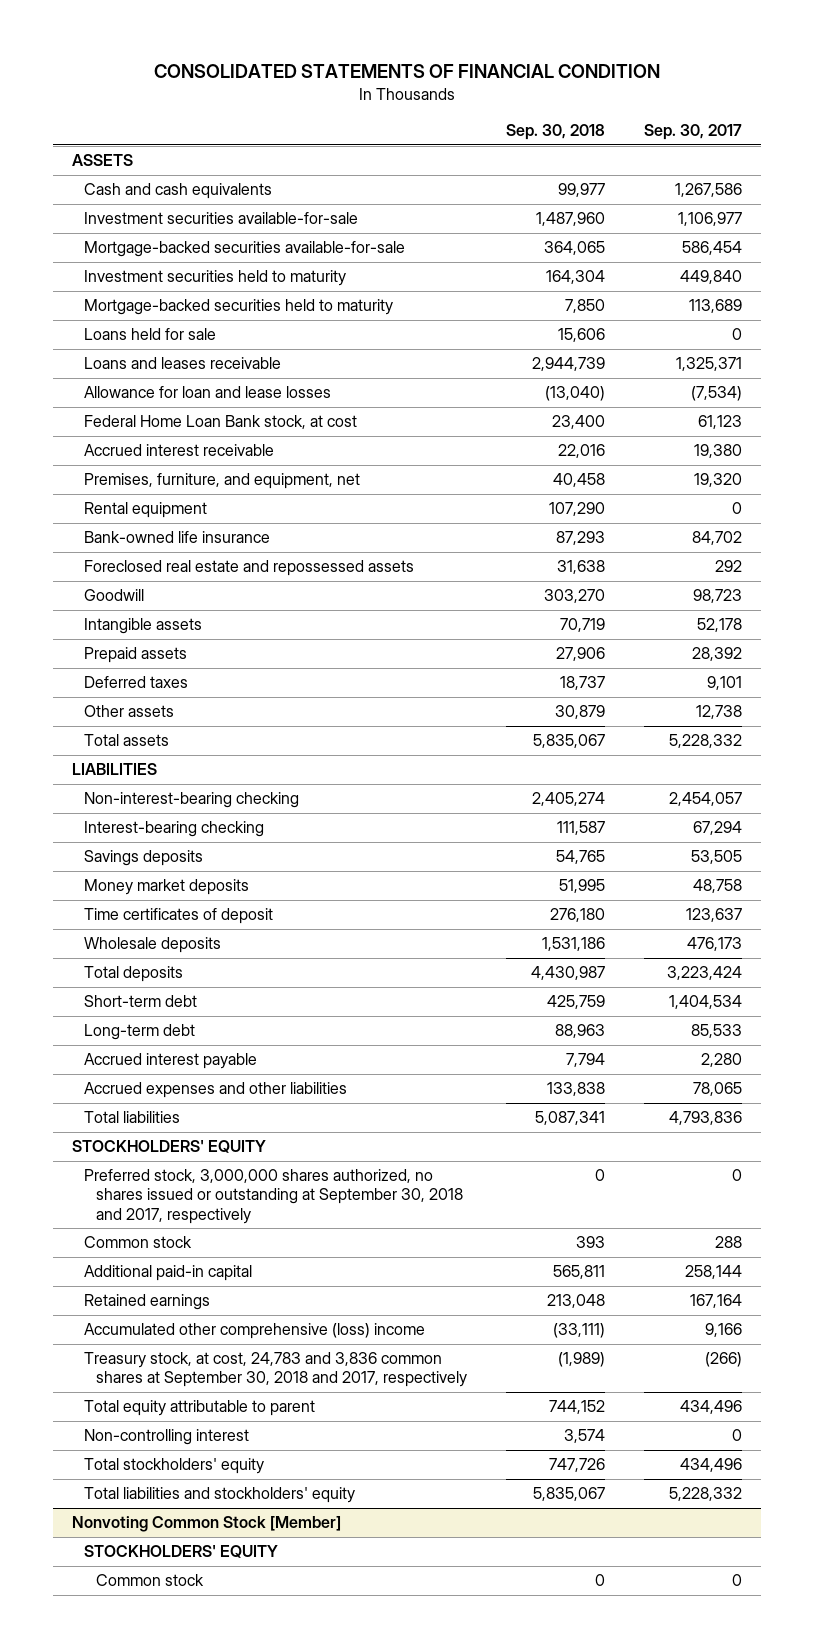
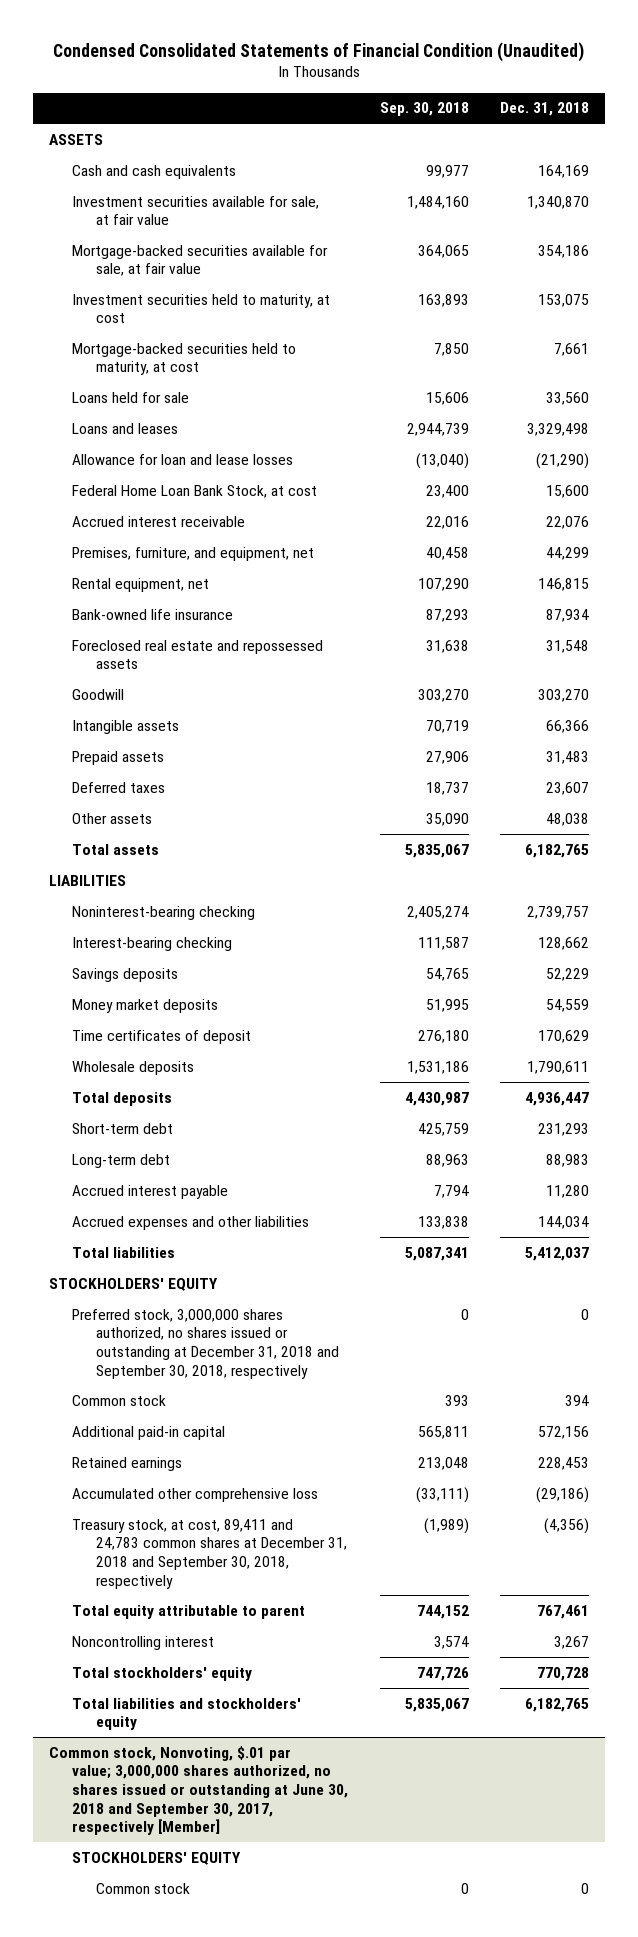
- CONSOLIDATED STATEMENTS OF FINANCIAL CONDITION
+ Condensed Consolidated Statements of Financial Condition (Unaudited)
- | Sep. 30, 2018 | Sep. 30, 2017
+ | Sep. 30, 2018 | Dec. 31, 2018
- Investment securities available-for-sale | 1,487,960 | 1,106,977
- Mortgage-backed securities available-for-sale | 364,065 | 586,454
- Investment securities held to maturity | 164,304 | 449,840
- Mortgage-backed securities held to maturity | 7,850 | 113,689
+ Investment securities available for sale, at fair value | 1,484,160 | 1,340,870
+ Mortgage-backed securities available for sale, at fair value | 364,065 | 354,186
+ Investment securities held to maturity, at cost | 163,893 | 153,075
+ Mortgage-backed securities held to maturity, at cost | 7,850 | 7,661
- Loans and leases receivable | 2,944,739 | 1,325,371
+ Loans and leases | 2,944,739 | 3,329,498
- Federal Home Loan Bank stock, at cost | 23,400 | 61,123
+ Federal Home Loan Bank Stock, at cost | 23,400 | 15,600
- Rental equipment | 107,290 | 0
+ Rental equipment, net | 107,290 | 146,815
- Other assets | 30,879 | 12,738
+ Other assets | 35,090 | 48,038
- Non-interest-bearing checking | 2,405,274 | 2,454,057
+ Noninterest-bearing checking | 2,405,274 | 2,739,757
- Preferred stock, 3,000,000 shares authorized, no shares issued or outstanding at September 30, 2018 and 2017, respectively | 0 | 0
+ Preferred stock, 3,000,000 shares authorized, no shares issued or outstanding at December 31, 2018 and September 30, 2018, respectively | 0 | 0
- Accumulated other comprehensive (loss) income | (33,111) | 9,166
- Treasury stock, at cost, 24,783 and 3,836 common shares at September 30, 2018 and 2017, respectively | (1,989) | (266)
+ Accumulated other comprehensive loss | (33,111) | (29,186)
+ Treasury stock, at cost, 89,411 and 24,783 common shares at December 31, 2018 and September 30, 2018, respectively | (1,989) | (4,356)
- Non-controlling interest | 3,574 | 0
+ Noncontrolling interest | 3,574 | 3,267
- Nonvoting Common Stock [Member]
+ Common stock, Nonvoting, $.01 par value; 3,000,000 shares authorized, no shares issued or outstanding at June 30, 2018 and September 30, 2017, respectively [Member]

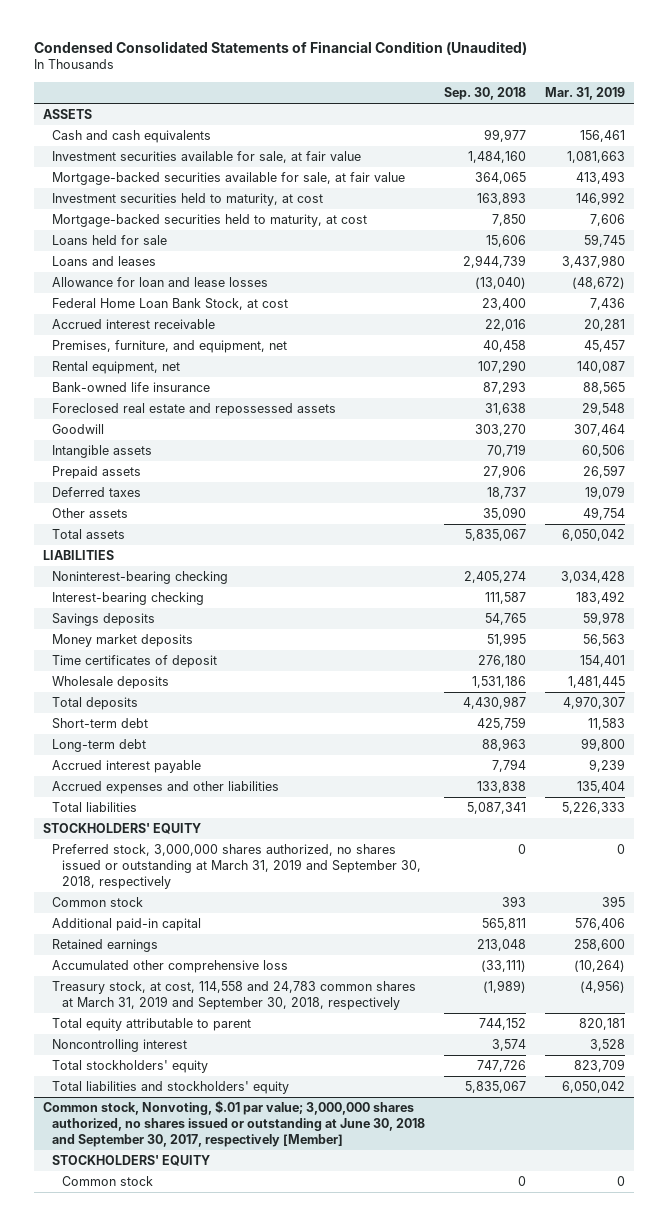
- | Sep. 30, 2018 | Dec. 31, 2018
+ | Sep. 30, 2018 | Mar. 31, 2019
- Preferred stock, 3,000,000 shares authorized, no shares issued or outstanding at December 31, 2018 and September 30, 2018, respectively | 0 | 0
+ Preferred stock, 3,000,000 shares authorized, no shares issued or outstanding at March 31, 2019 and September 30, 2018, respectively | 0 | 0
- Treasury stock, at cost, 89,411 and 24,783 common shares at December 31, 2018 and September 30, 2018, respectively | (1,989) | (4,356)
+ Treasury stock, at cost, 114,558 and 24,783 common shares at March 31, 2019 and September 30, 2018, respectively | (1,989) | (4,956)

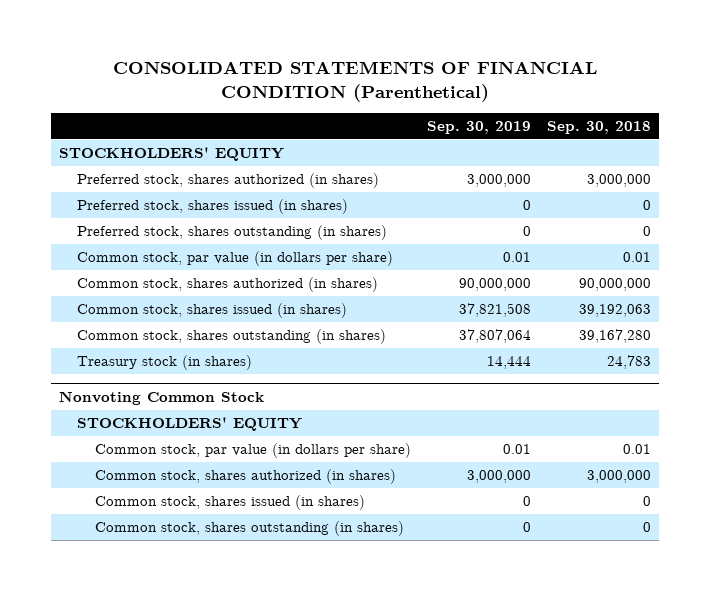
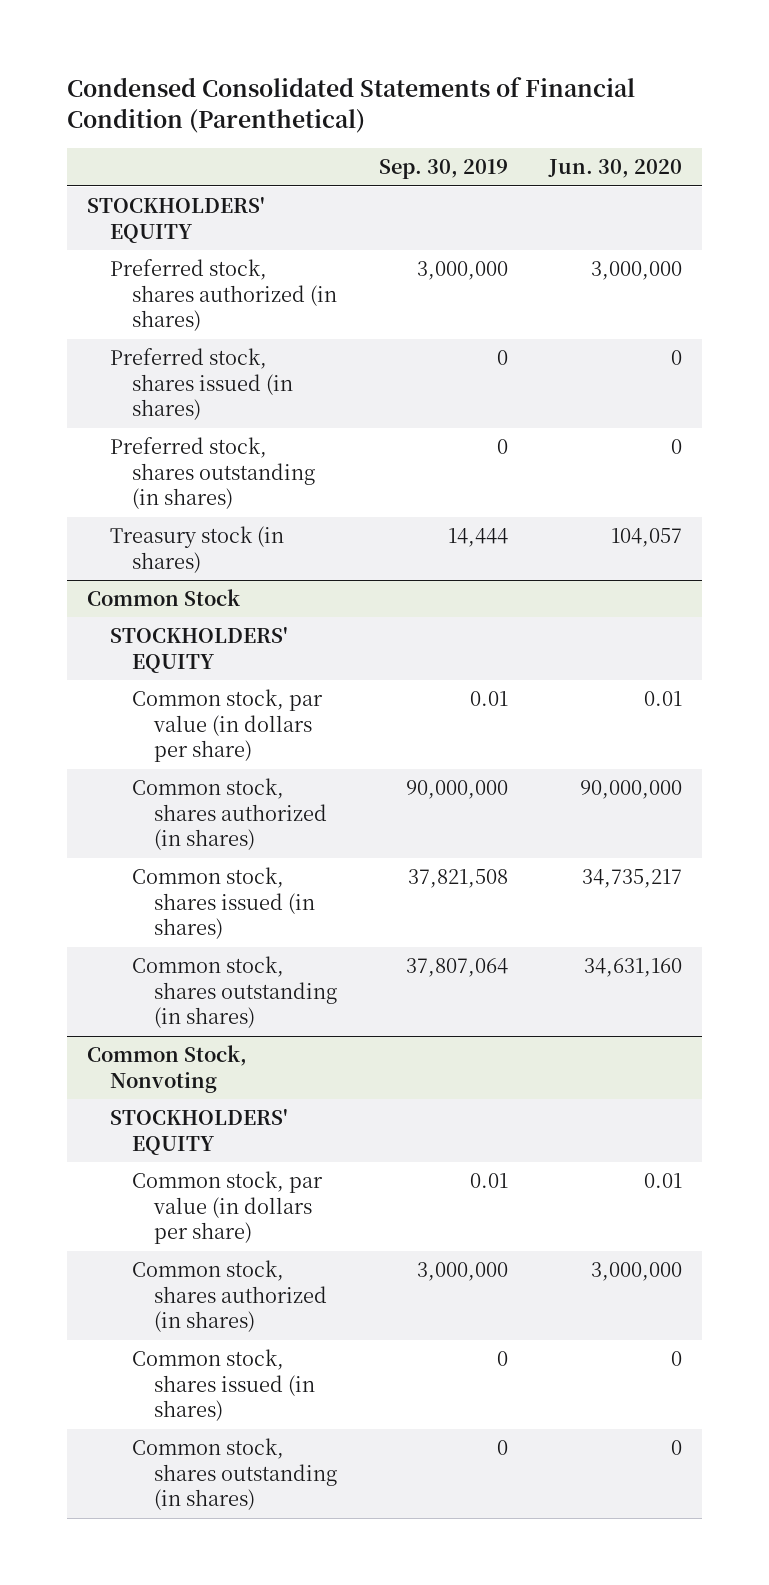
- CONSOLIDATED STATEMENTS OF FINANCIAL CONDITION (Parenthetical)
+ Condensed Consolidated Statements of Financial Condition (Parenthetical)
- | Sep. 30, 2019 | Sep. 30, 2018
+ | Sep. 30, 2019 | Jun. 30, 2020
moved up: Treasury stock (in shares) | 14,444 | 104,057
+ Common Stock
+ STOCKHOLDERS' EQUITY
- Nonvoting Common Stock
+ Common Stock, Nonvoting

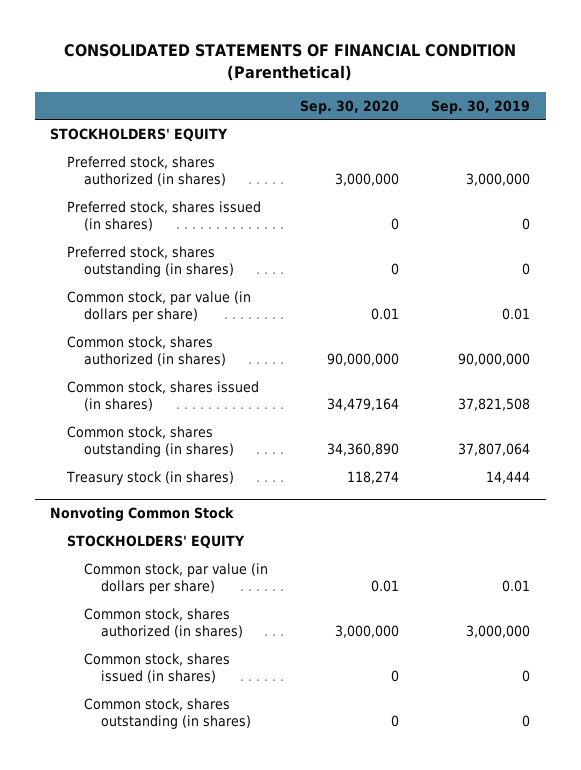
- Condensed Consolidated Statements of Financial Condition (Parenthetical)
+ CONSOLIDATED STATEMENTS OF FINANCIAL CONDITION (Parenthetical)
- | Sep. 30, 2019 | Jun. 30, 2020
+ | Sep. 30, 2020 | Sep. 30, 2019
- Common Stock
- STOCKHOLDERS' EQUITY
- Common Stock, Nonvoting
moved down: Treasury stock (in shares) | 118,274 | 14,444
+ Nonvoting Common Stock

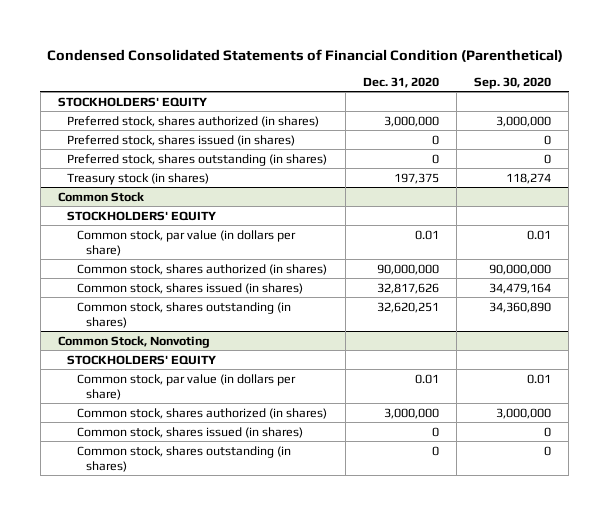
- CONSOLIDATED STATEMENTS OF FINANCIAL CONDITION (Parenthetical)
+ Condensed Consolidated Statements of Financial Condition (Parenthetical)
- | Sep. 30, 2020 | Sep. 30, 2019
+ | Dec. 31, 2020 | Sep. 30, 2020
moved up: Treasury stock (in shares) | 197,375 | 118,274
+ Common Stock
+ STOCKHOLDERS' EQUITY
- Nonvoting Common Stock
+ Common Stock, Nonvoting

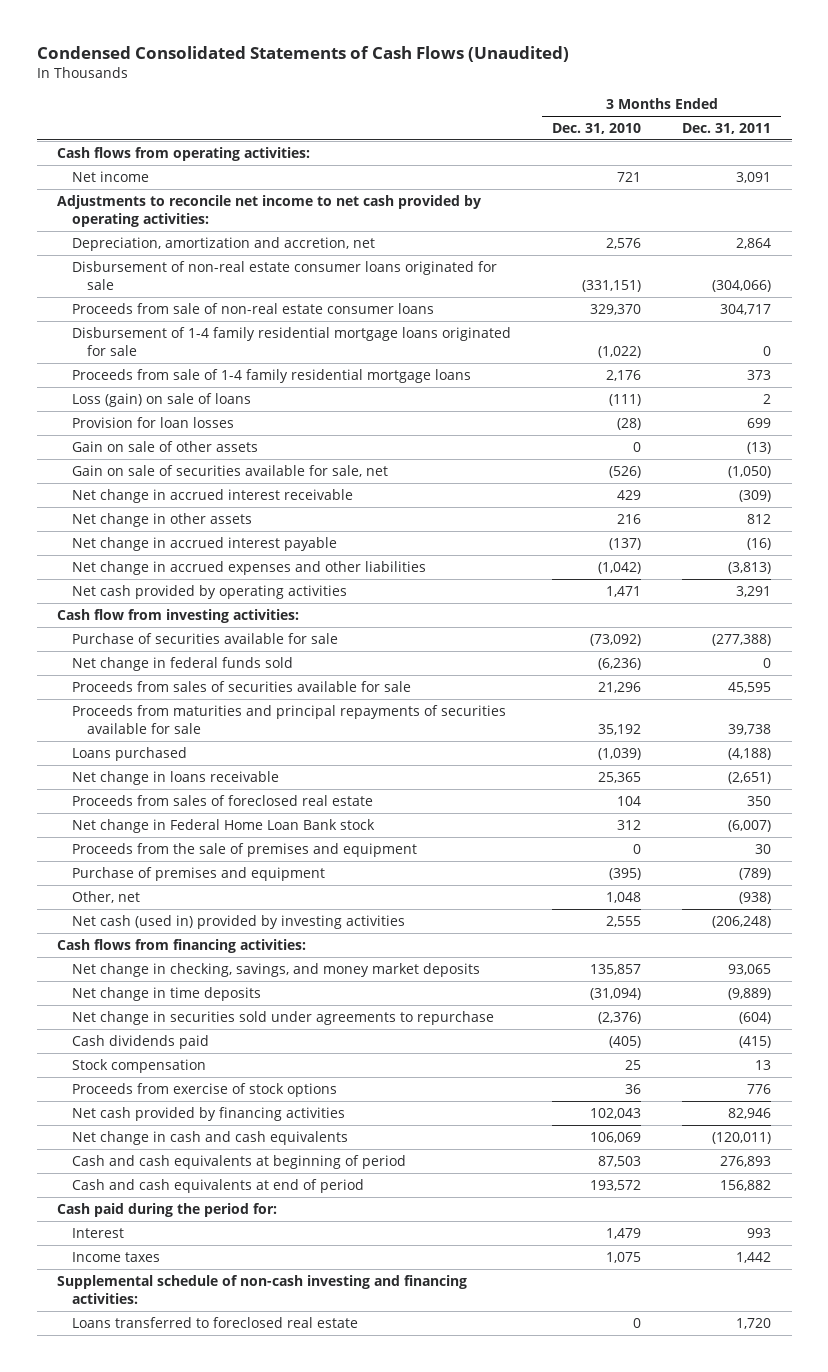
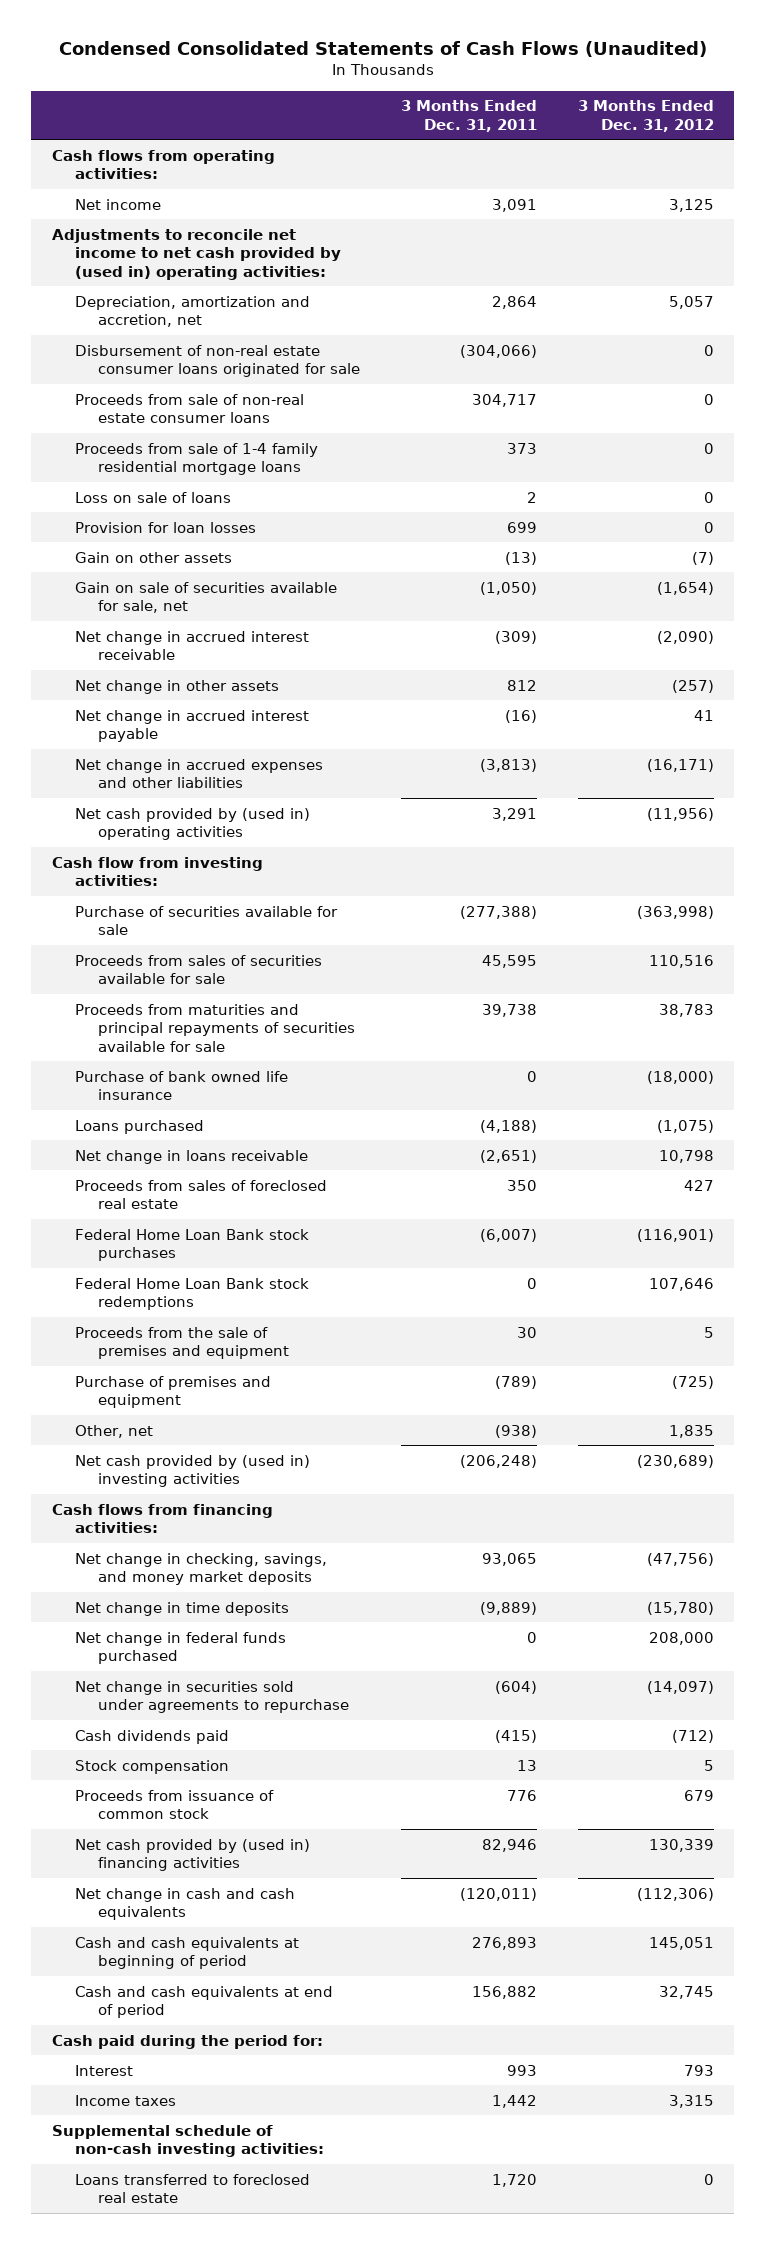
- | 3 Months Ended Dec. 31, 2010 | 3 Months Ended Dec. 31, 2011
+ | 3 Months Ended Dec. 31, 2011 | 3 Months Ended Dec. 31, 2012
- Adjustments to reconcile net income to net cash provided by operating activities:
+ Adjustments to reconcile net income to net cash provided by (used in) operating activities:
- Disbursement of 1-4 family residential mortgage loans originated for sale | (1,022) | 0
- Loss (gain) on sale of loans | (111) | 2
+ Loss on sale of loans | 2 | 0
- Gain on sale of other assets | 0 | (13)
+ Gain on other assets | (13) | (7)
- Net cash provided by operating activities | 1,471 | 3,291
+ Net cash provided by (used in) operating activities | 3,291 | (11,956)
- Net change in federal funds sold | (6,236) | 0
+ Purchase of bank owned life insurance | 0 | (18,000)
- Net change in Federal Home Loan Bank stock | 312 | (6,007)
+ Federal Home Loan Bank stock purchases | (6,007) | (116,901)
+ Federal Home Loan Bank stock redemptions | 0 | 107,646
- Net cash (used in) provided by investing activities | 2,555 | (206,248)
+ Net cash provided by (used in) investing activities | (206,248) | (230,689)
+ Net change in federal funds purchased | 0 | 208,000
- Proceeds from exercise of stock options | 36 | 776
- Net cash provided by financing activities | 102,043 | 82,946
+ Proceeds from issuance of common stock | 776 | 679
+ Net cash provided by (used in) financing activities | 82,946 | 130,339
- Supplemental schedule of non-cash investing and financing activities:
+ Supplemental schedule of non-cash investing activities:

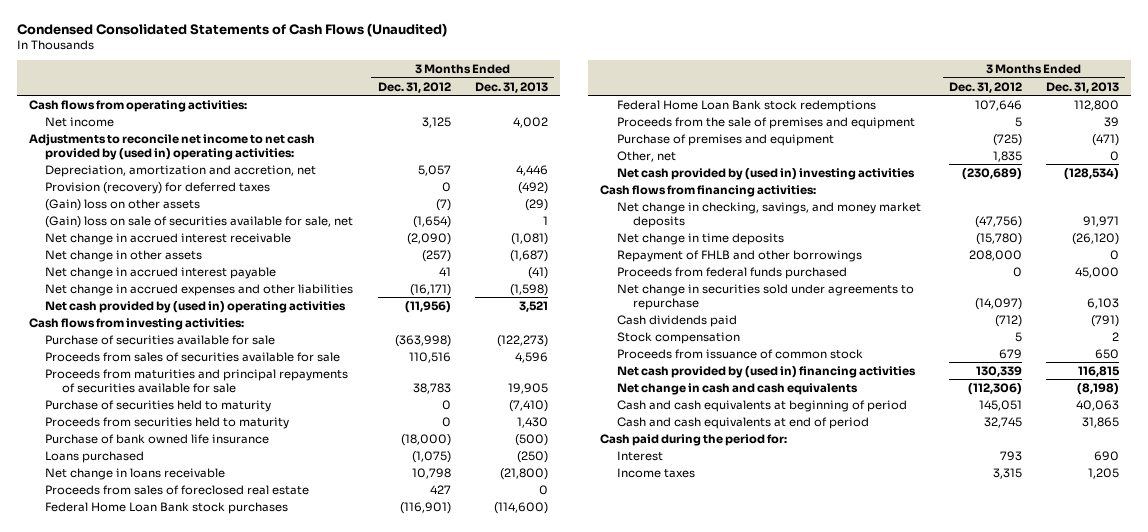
- | 3 Months Ended Dec. 31, 2011 | 3 Months Ended Dec. 31, 2012
+ | 3 Months Ended Dec. 31, 2012 | 3 Months Ended Dec. 31, 2013
- Disbursement of non-real estate consumer loans originated for sale | (304,066) | 0
- Proceeds from sale of non-real estate consumer loans | 304,717 | 0
- Proceeds from sale of 1-4 family residential mortgage loans | 373 | 0
- Loss on sale of loans | 2 | 0
- Provision for loan losses | 699 | 0
- Gain on other assets | (13) | (7)
- Gain on sale of securities available for sale, net | (1,050) | (1,654)
+ Provision (recovery) for deferred taxes | 0 | (492)
+ (Gain) loss on other assets | (7) | (29)
+ (Gain) loss on sale of securities available for sale, net | (1,654) | 1
- Cash flow from investing activities:
+ Cash flows from investing activities:
+ Purchase of securities held to maturity | 0 | (7,410)
+ Proceeds from securities held to maturity | 0 | 1,430
- Net change in federal funds purchased | 0 | 208,000
+ Repayment of FHLB and other borrowings | 208,000 | 0
+ Proceeds from federal funds purchased | 0 | 45,000
- Supplemental schedule of non-cash investing activities:
- Loans transferred to foreclosed real estate | 1,720 | 0

